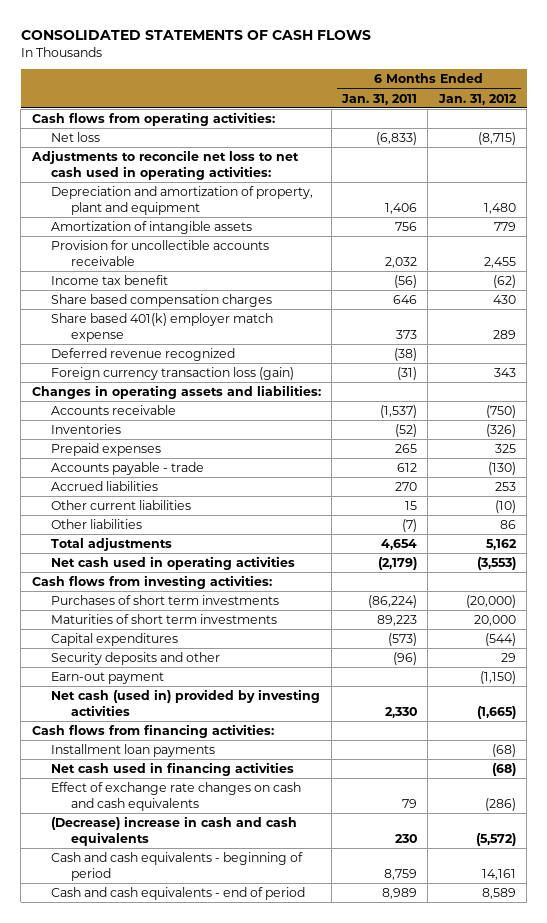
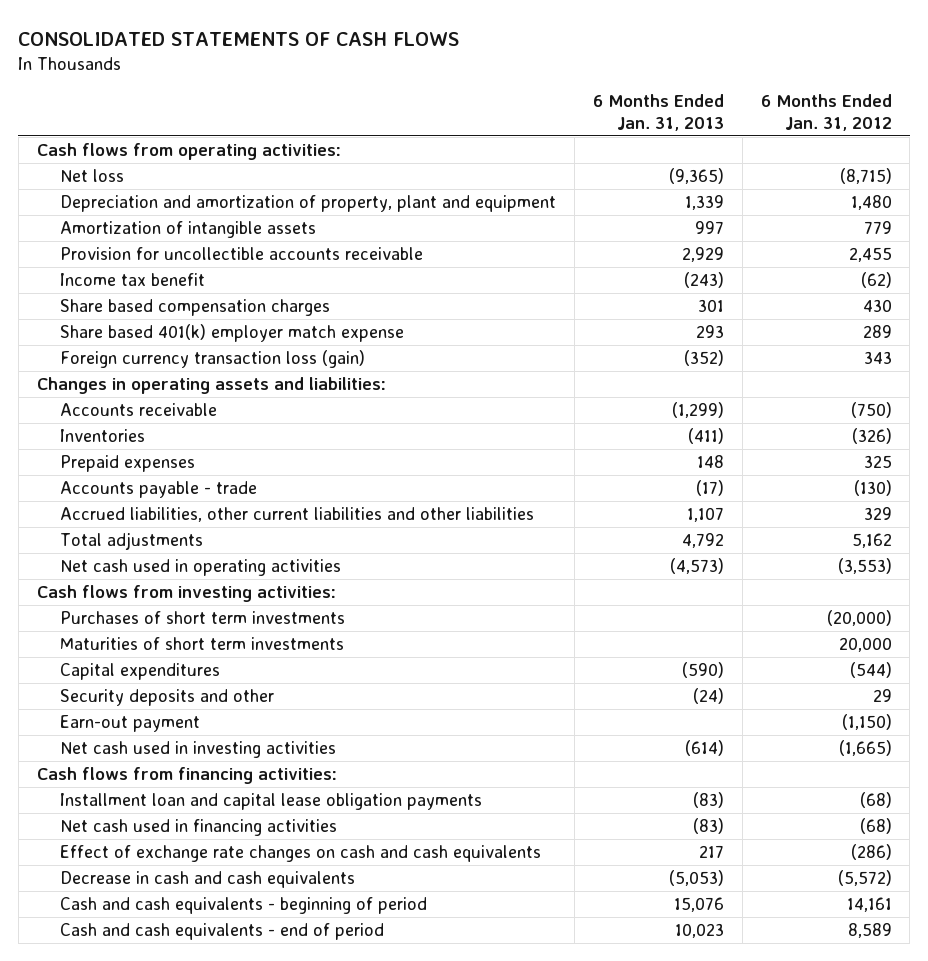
- | 6 Months Ended Jan. 31, 2011 | 6 Months Ended Jan. 31, 2012
+ | 6 Months Ended Jan. 31, 2013 | 6 Months Ended Jan. 31, 2012
- Adjustments to reconcile net loss to net cash used in operating activities:
- Deferred revenue recognized | (38) |
- Accrued liabilities | 270 | 253
- Other current liabilities | 15 | (10)
- Other liabilities | (7) | 86
+ Accrued liabilities, other current liabilities and other liabilities | 1,107 | 329
- Net cash (used in) provided by investing activities | 2,330 | (1,665)
+ Net cash used in investing activities | (614) | (1,665)
- Installment loan payments | | (68)
+ Installment loan and capital lease obligation payments | (83) | (68)
- (Decrease) increase in cash and cash equivalents | 230 | (5,572)
+ Decrease in cash and cash equivalents | (5,053) | (5,572)

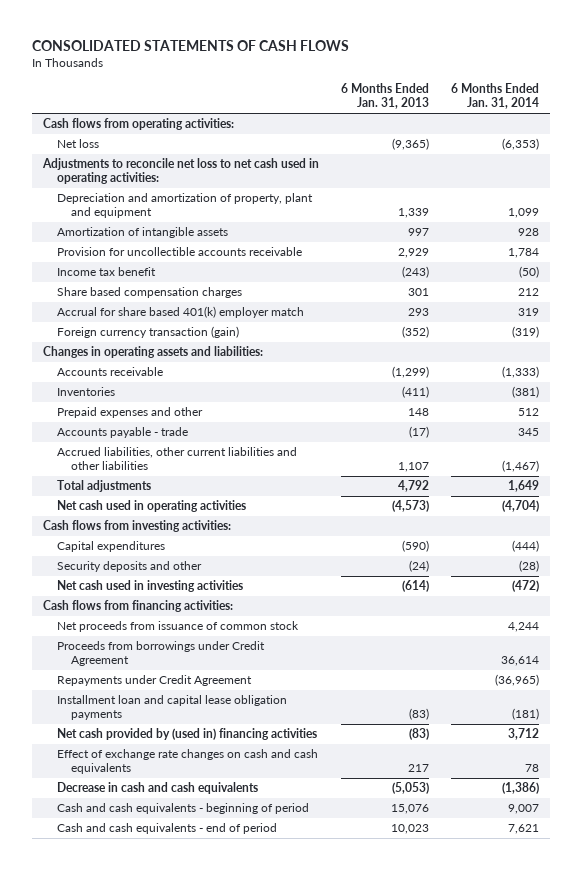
- | 6 Months Ended Jan. 31, 2013 | 6 Months Ended Jan. 31, 2012
+ | 6 Months Ended Jan. 31, 2013 | 6 Months Ended Jan. 31, 2014
+ Adjustments to reconcile net loss to net cash used in operating activities:
- Share based 401(k) employer match expense | 293 | 289
- Foreign currency transaction loss (gain) | (352) | 343
+ Accrual for share based 401(k) employer match | 293 | 319
+ Foreign currency transaction (gain) | (352) | (319)
- Prepaid expenses | 148 | 325
+ Prepaid expenses and other | 148 | 512
- Purchases of short term investments | | (20,000)
- Maturities of short term investments | | 20,000
- Earn-out payment | | (1,150)
+ Net proceeds from issuance of common stock | | 4,244
+ Proceeds from borrowings under Credit Agreement | | 36,614
+ Repayments under Credit Agreement | | (36,965)
- Net cash used in financing activities | (83) | (68)
+ Net cash provided by (used in) financing activities | (83) | 3,712

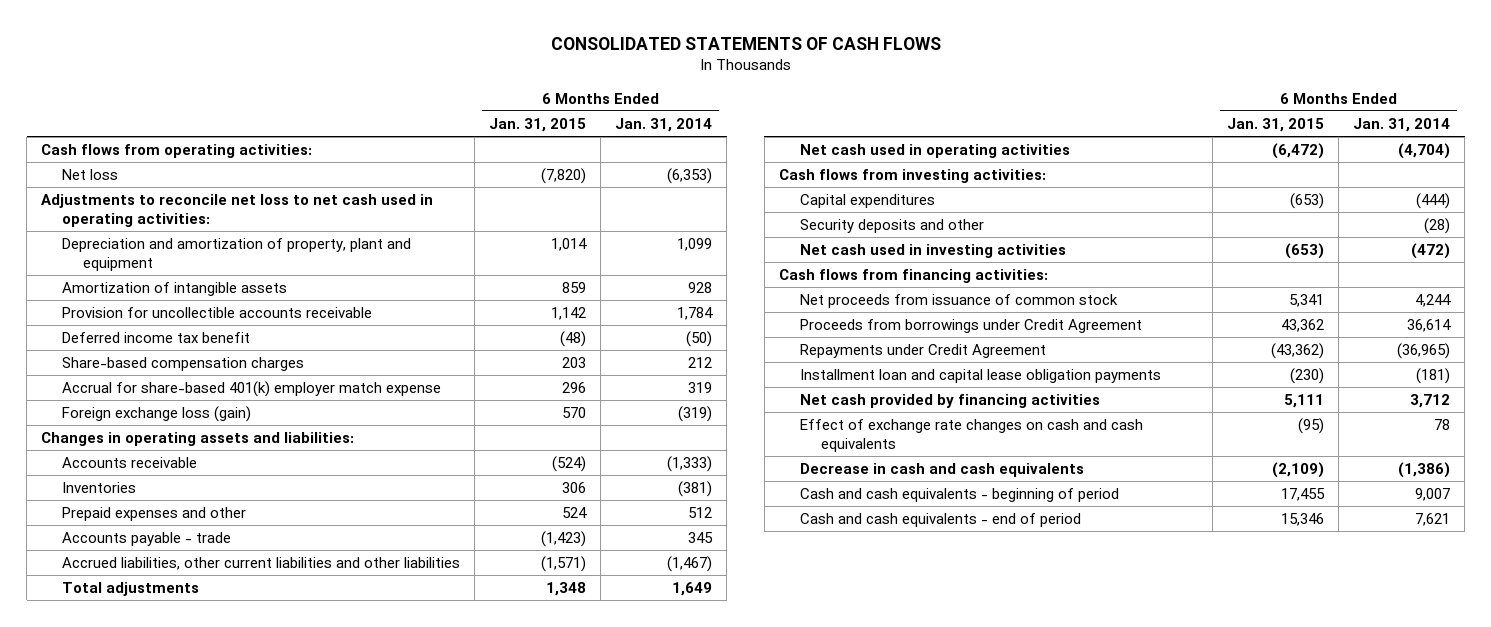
- | 6 Months Ended Jan. 31, 2013 | 6 Months Ended Jan. 31, 2014
+ | 6 Months Ended Jan. 31, 2015 | 6 Months Ended Jan. 31, 2014
- Income tax benefit | (243) | (50)
- Share based compensation charges | 301 | 212
- Accrual for share based 401(k) employer match | 293 | 319
- Foreign currency transaction (gain) | (352) | (319)
+ Deferred income tax benefit | (48) | (50)
+ Share-based compensation charges | 203 | 212
+ Accrual for share-based 401(k) employer match expense | 296 | 319
+ Foreign exchange loss (gain) | 570 | (319)
- Net cash provided by (used in) financing activities | (83) | 3,712
+ Net cash provided by financing activities | 5,111 | 3,712

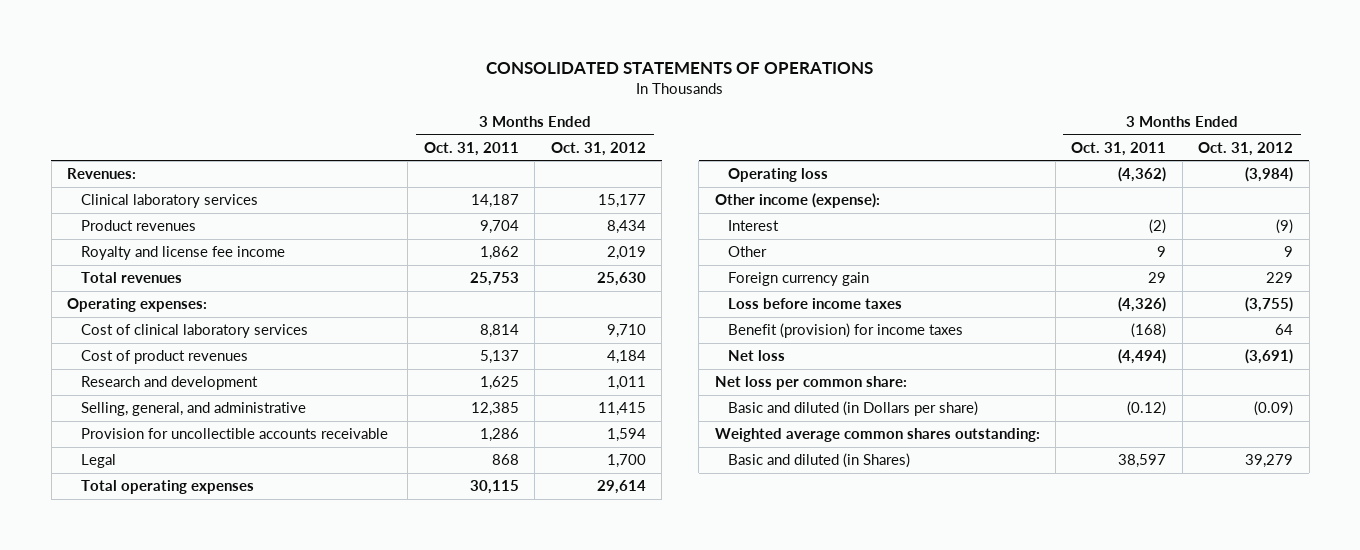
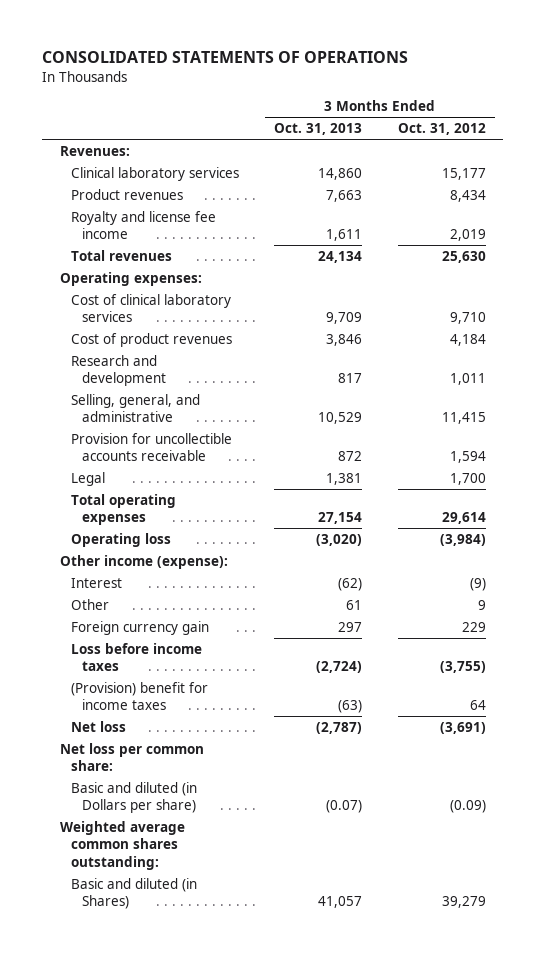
- | 3 Months Ended Oct. 31, 2011 | 3 Months Ended Oct. 31, 2012
+ | 3 Months Ended Oct. 31, 2013 | 3 Months Ended Oct. 31, 2012
- Benefit (provision) for income taxes | (168) | 64
+ (Provision) benefit for income taxes | (63) | 64

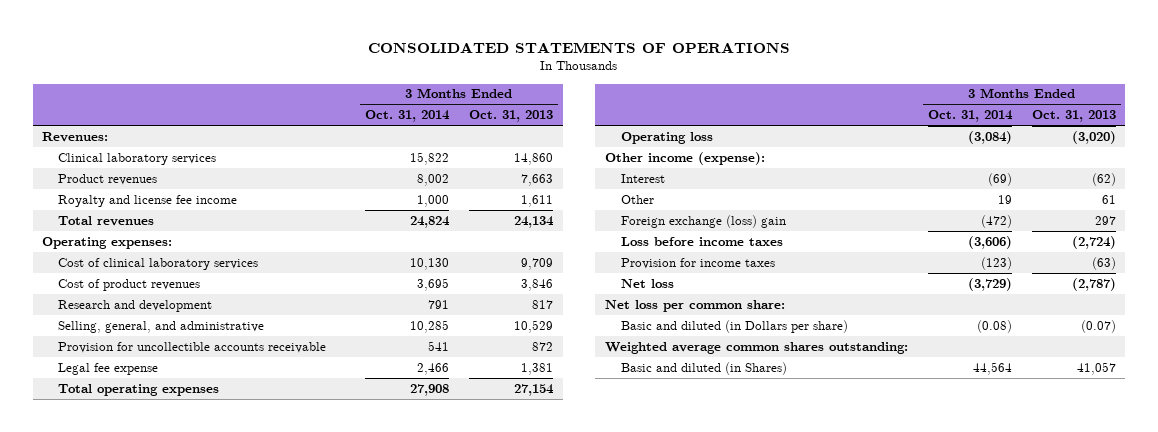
- | 3 Months Ended Oct. 31, 2013 | 3 Months Ended Oct. 31, 2012
+ | 3 Months Ended Oct. 31, 2014 | 3 Months Ended Oct. 31, 2013
- Legal | 1,381 | 1,700
+ Legal fee expense | 2,466 | 1,381
- Foreign currency gain | 297 | 229
+ Foreign exchange (loss) gain | (472) | 297
- (Provision) benefit for income taxes | (63) | 64
+ Provision for income taxes | (123) | (63)

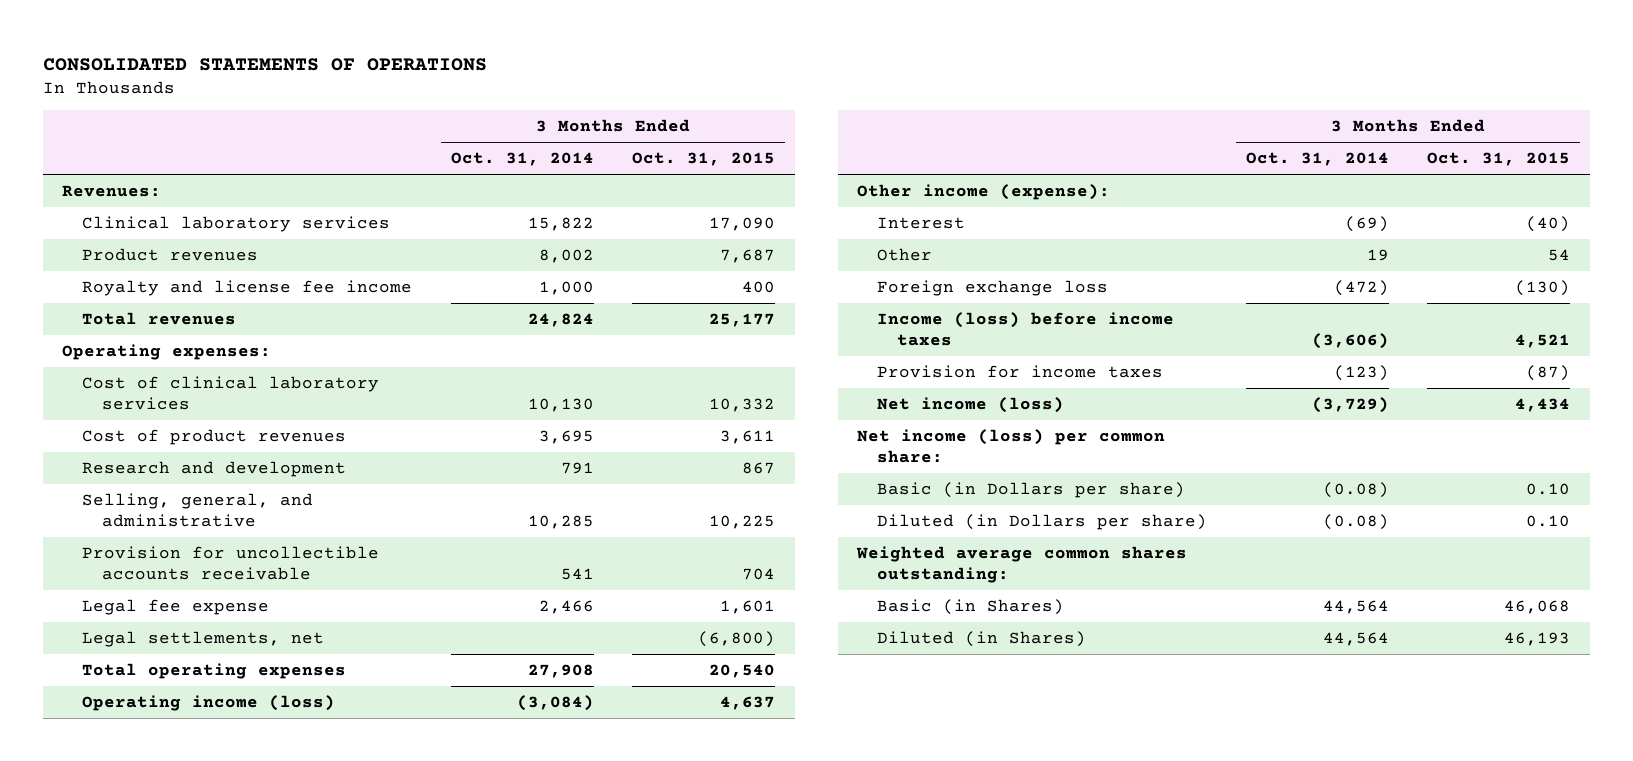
- | 3 Months Ended Oct. 31, 2014 | 3 Months Ended Oct. 31, 2013
+ | 3 Months Ended Oct. 31, 2014 | 3 Months Ended Oct. 31, 2015
+ Legal settlements, net | | (6,800)
- Operating loss | (3,084) | (3,020)
+ Operating income (loss) | (3,084) | 4,637
- Foreign exchange (loss) gain | (472) | 297
- Loss before income taxes | (3,606) | (2,724)
+ Foreign exchange loss | (472) | (130)
+ Income (loss) before income taxes | (3,606) | 4,521
- Net loss | (3,729) | (2,787)
- Net loss per common share:
- Basic and diluted (in Dollars per share) | (0.08) | (0.07)
+ Net income (loss) | (3,729) | 4,434
+ Net income (loss) per common share:
+ Basic (in Dollars per share) | (0.08) | 0.10
+ Diluted (in Dollars per share) | (0.08) | 0.10
- Basic and diluted (in Shares) | 44,564 | 41,057
+ Basic (in Shares) | 44,564 | 46,068
+ Diluted (in Shares) | 44,564 | 46,193

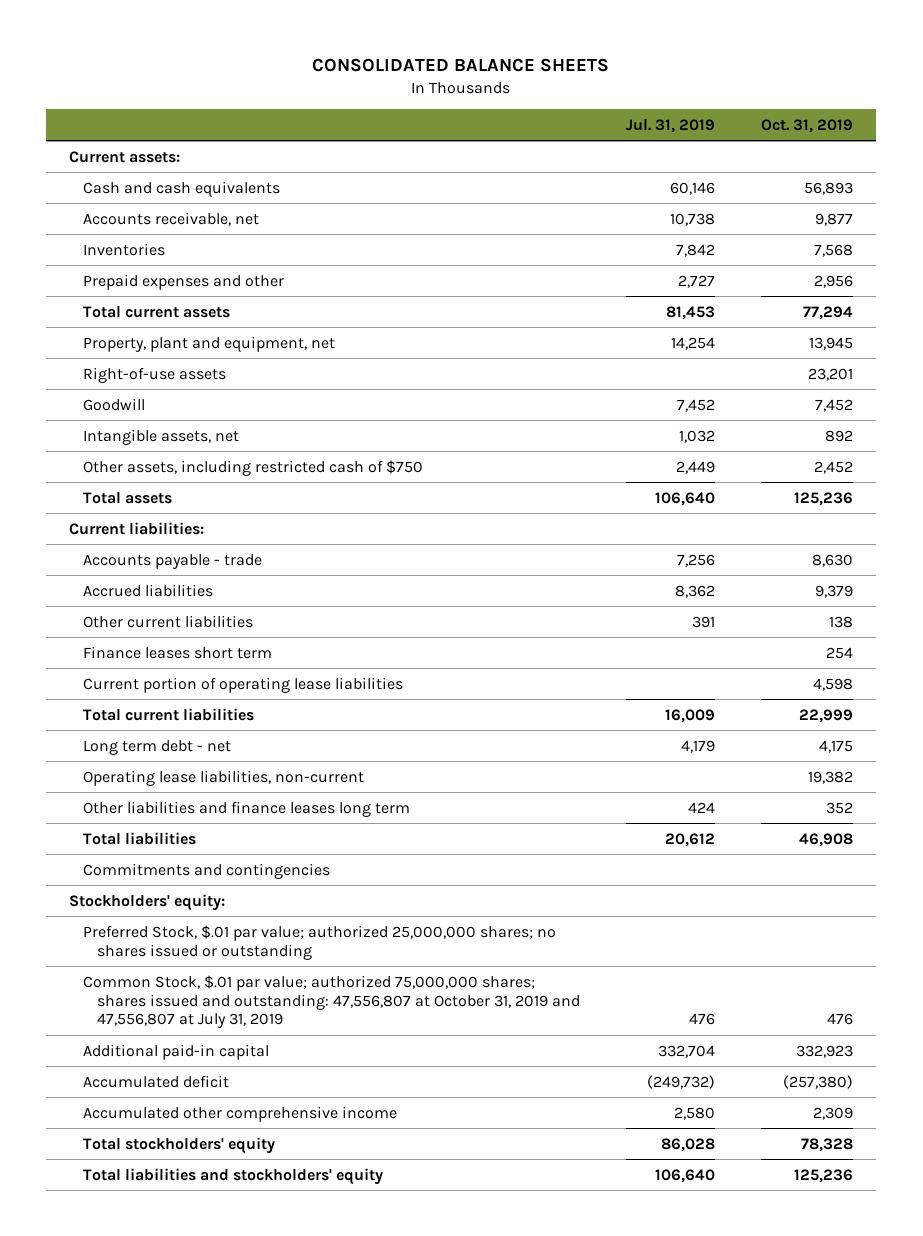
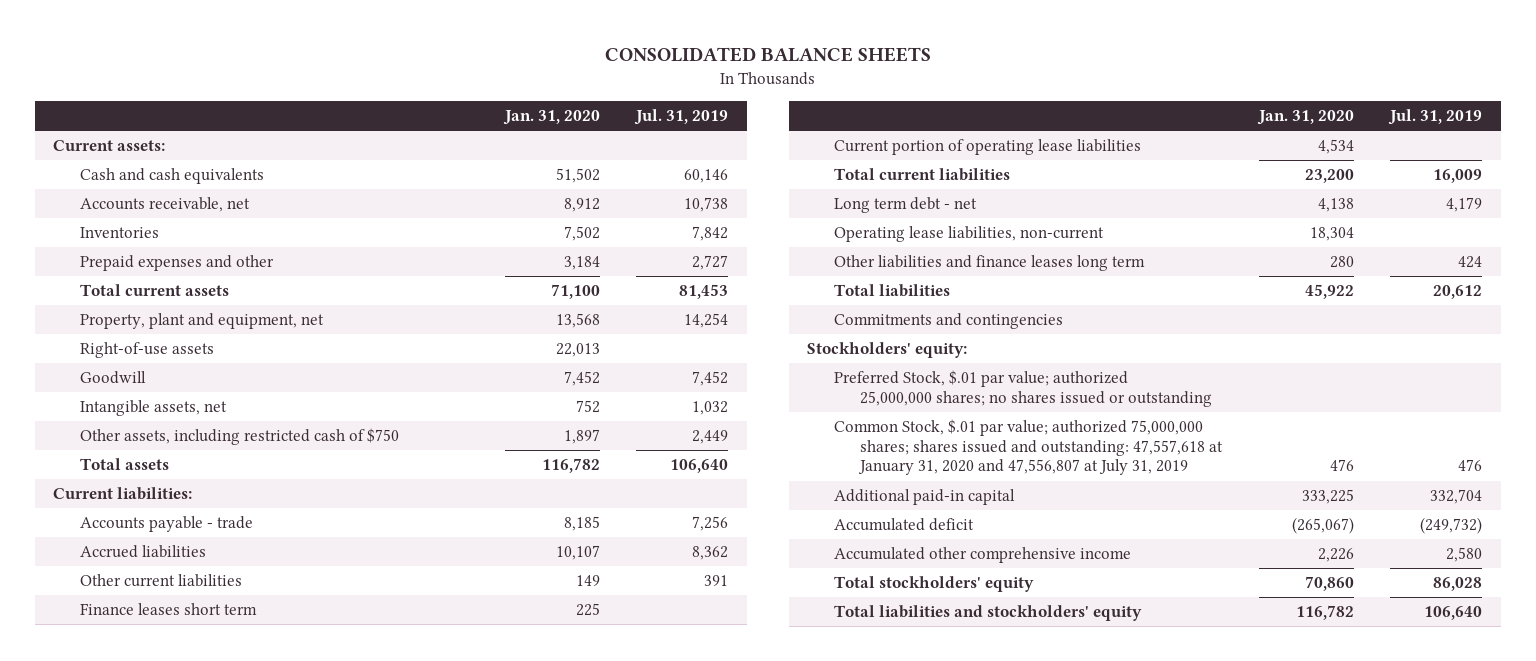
- | Jul. 31, 2019 | Oct. 31, 2019
+ | Jan. 31, 2020 | Jul. 31, 2019
- Common Stock, $.01 par value; authorized 75,000,000 shares; shares issued and outstanding: 47,556,807 at October 31, 2019 and 47,556,807 at July 31, 2019 | 476 | 476
+ Common Stock, $.01 par value; authorized 75,000,000 shares; shares issued and outstanding: 47,557,618 at January 31, 2020 and 47,556,807 at July 31, 2019 | 476 | 476

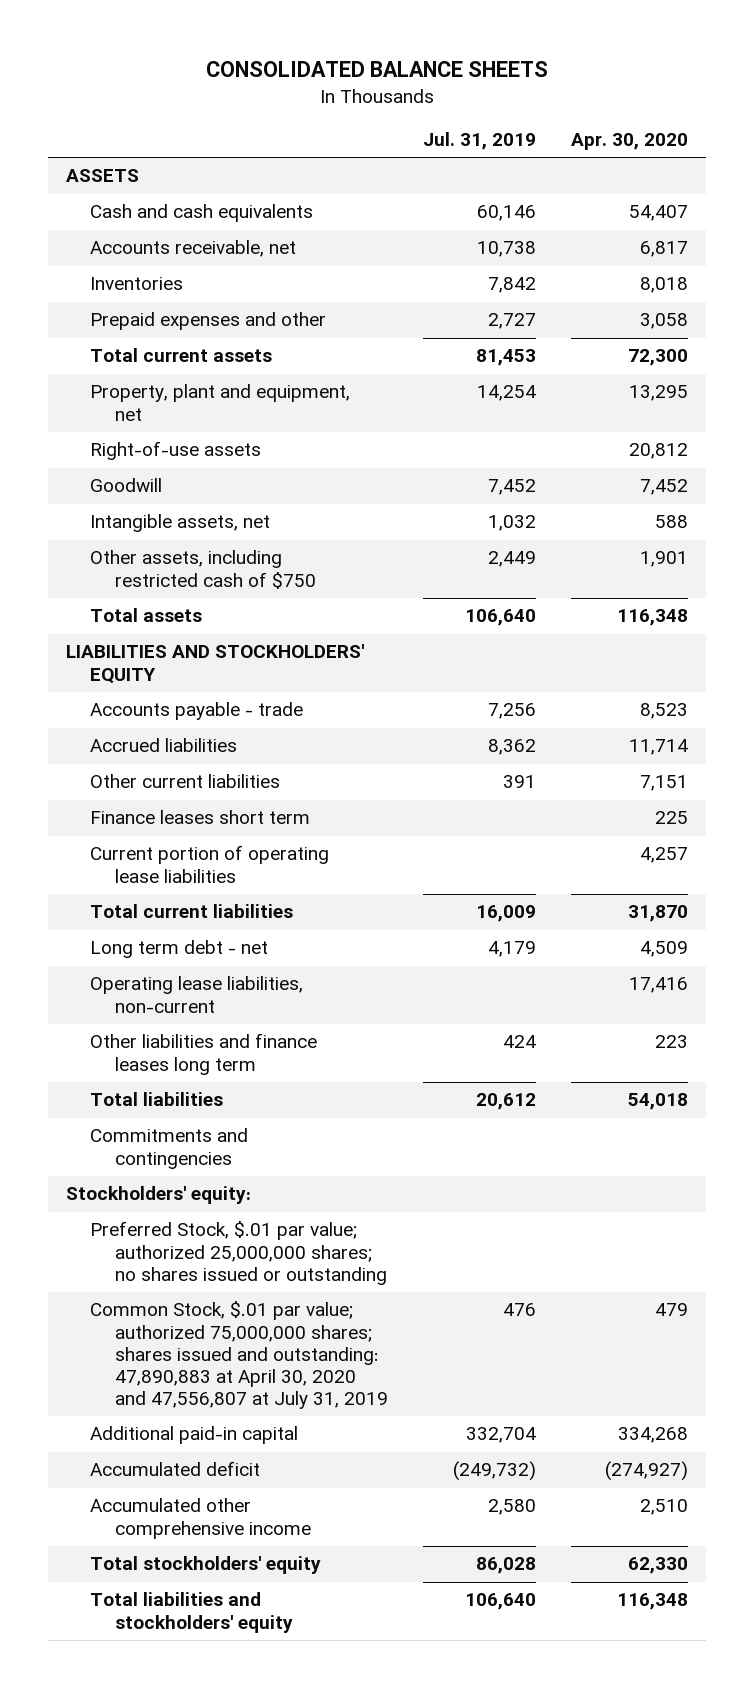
- | Jan. 31, 2020 | Jul. 31, 2019
+ | Jul. 31, 2019 | Apr. 30, 2020
- Current assets:
+ ASSETS
- Current liabilities:
+ LIABILITIES AND STOCKHOLDERS' EQUITY
- Common Stock, $.01 par value; authorized 75,000,000 shares; shares issued and outstanding: 47,557,618 at January 31, 2020 and 47,556,807 at July 31, 2019 | 476 | 476
+ Common Stock, $.01 par value; authorized 75,000,000 shares; shares issued and outstanding: 47,890,883 at April 30, 2020 and 47,556,807 at July 31, 2019 | 476 | 479

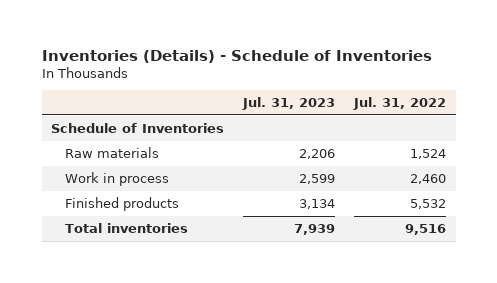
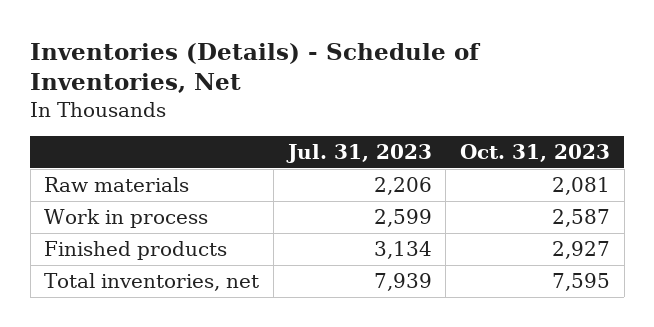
- Inventories (Details) - Schedule of Inventories
+ Inventories (Details) - Schedule of Inventories, Net
- | Jul. 31, 2023 | Jul. 31, 2022
+ | Jul. 31, 2023 | Oct. 31, 2023
- Schedule of Inventories
- Total inventories | 7,939 | 9,516
+ Total inventories, net | 7,939 | 7,595

